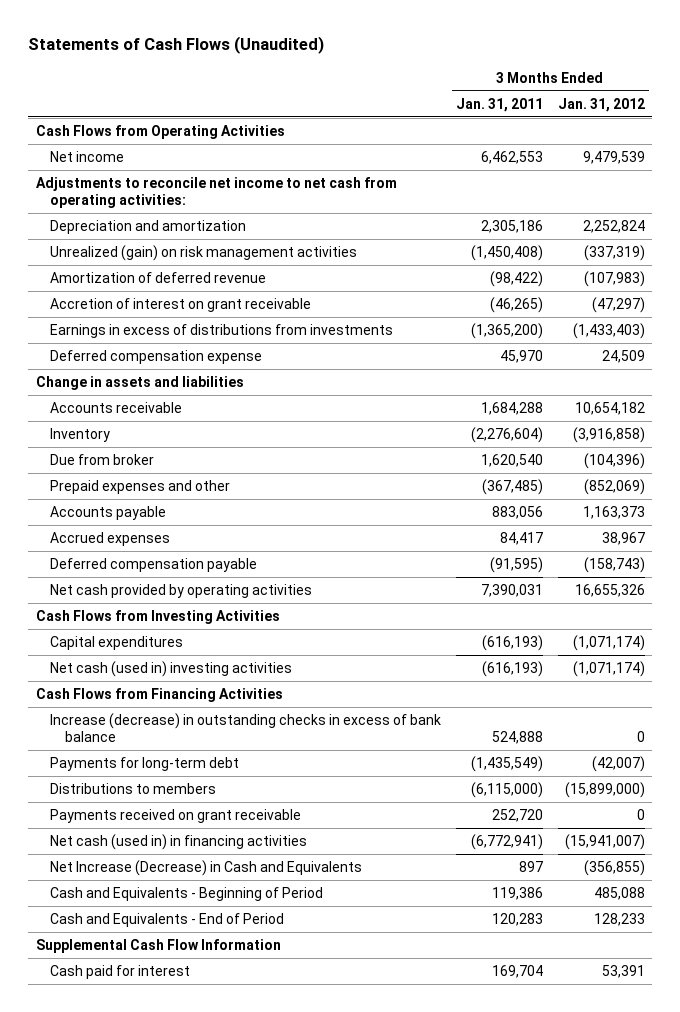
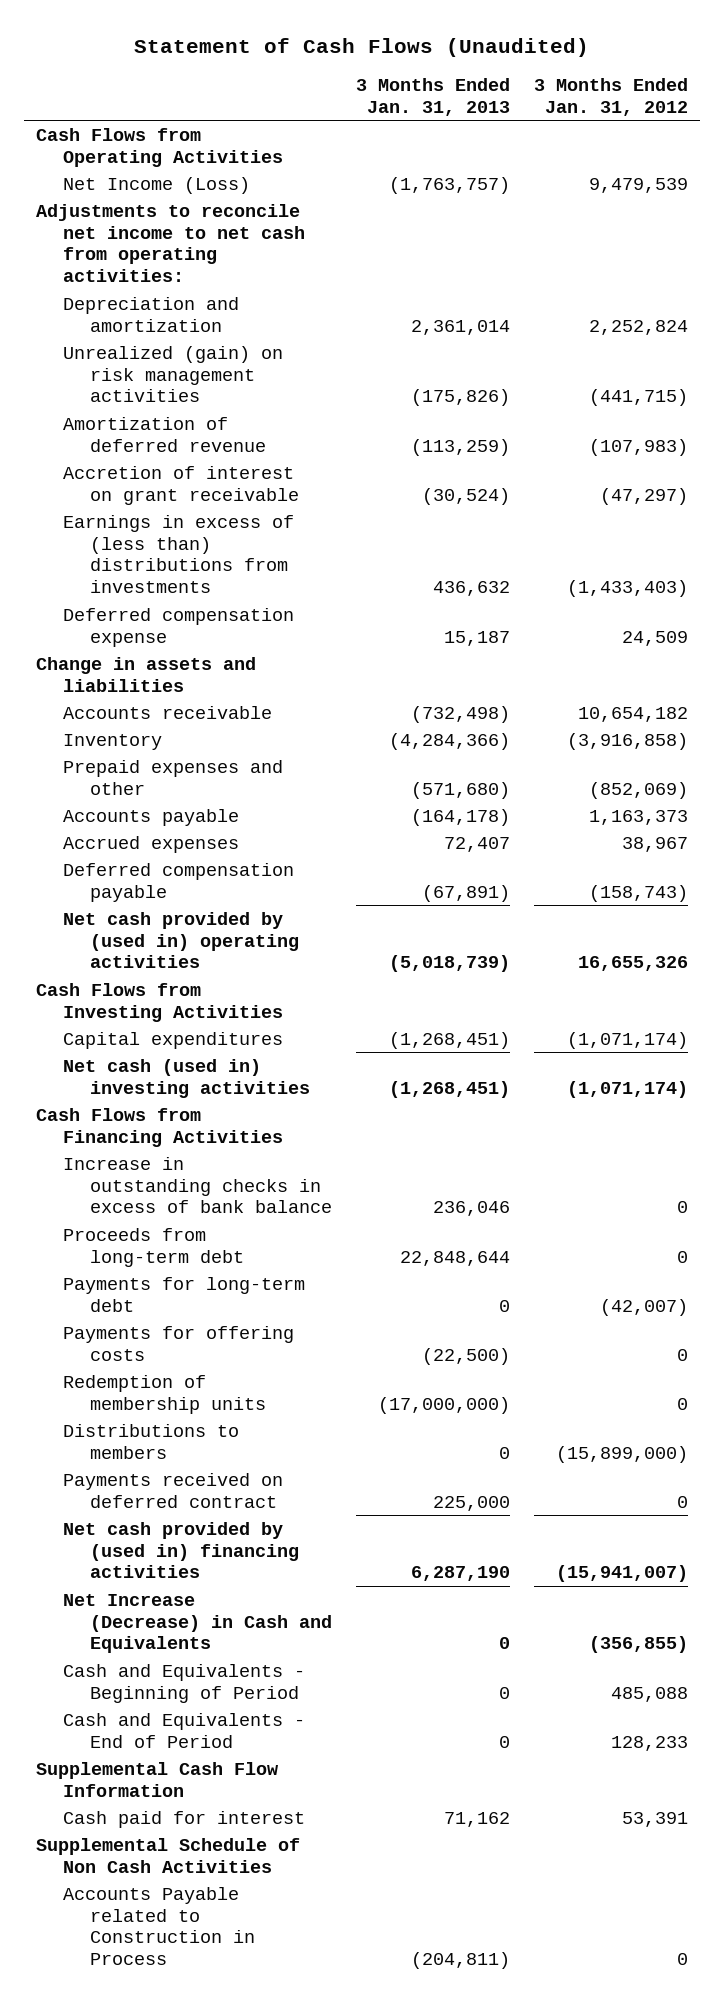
- Statements of Cash Flows (Unaudited)
+ Statement of Cash Flows (Unaudited)
- | 3 Months Ended Jan. 31, 2011 | 3 Months Ended Jan. 31, 2012
+ | 3 Months Ended Jan. 31, 2013 | 3 Months Ended Jan. 31, 2012
- Net income | 6,462,553 | 9,479,539
+ Net Income (Loss) | (1,763,757) | 9,479,539
- Unrealized (gain) on risk management activities | (1,450,408) | (337,319)
+ Unrealized (gain) on risk management activities | (175,826) | (441,715)
- Earnings in excess of distributions from investments | (1,365,200) | (1,433,403)
+ Earnings in excess of (less than) distributions from investments | 436,632 | (1,433,403)
- Due from broker | 1,620,540 | (104,396)
- Net cash provided by operating activities | 7,390,031 | 16,655,326
+ Net cash provided by (used in) operating activities | (5,018,739) | 16,655,326
- Increase (decrease) in outstanding checks in excess of bank balance | 524,888 | 0
+ Increase in outstanding checks in excess of bank balance | 236,046 | 0
+ Proceeds from long-term debt | 22,848,644 | 0
+ Payments for offering costs | (22,500) | 0
+ Redemption of membership units | (17,000,000) | 0
- Payments received on grant receivable | 252,720 | 0
- Net cash (used in) in financing activities | (6,772,941) | (15,941,007)
+ Payments received on deferred contract | 225,000 | 0
+ Net cash provided by (used in) financing activities | 6,287,190 | (15,941,007)
+ Supplemental Schedule of Non Cash Activities
+ Accounts Payable related to Construction in Process | (204,811) | 0

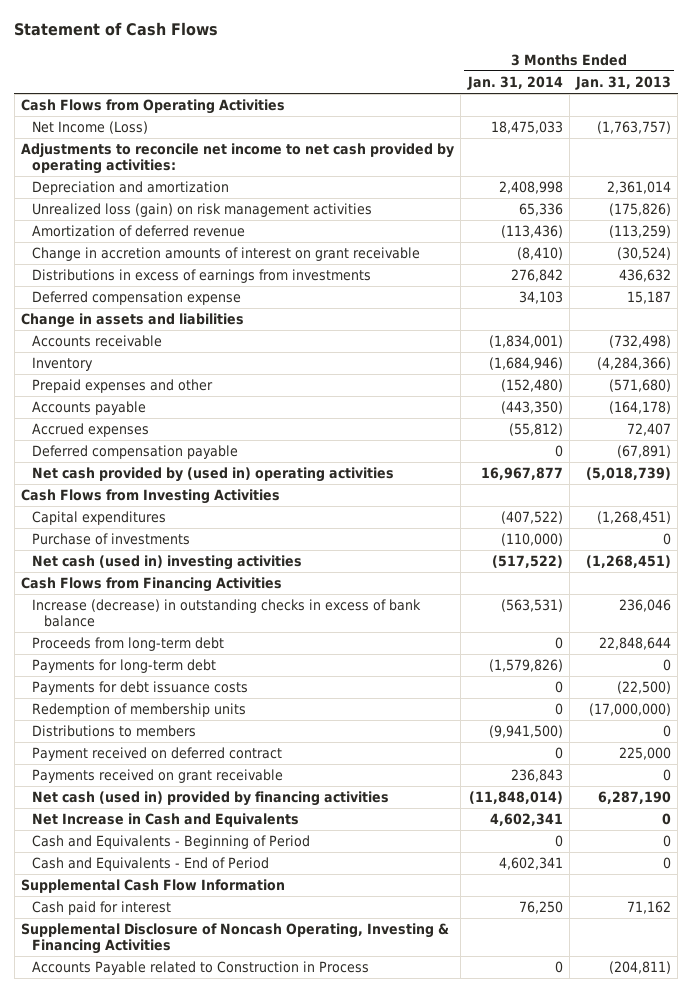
- Statement of Cash Flows (Unaudited)
+ Statement of Cash Flows
- | 3 Months Ended Jan. 31, 2013 | 3 Months Ended Jan. 31, 2012
+ | 3 Months Ended Jan. 31, 2014 | 3 Months Ended Jan. 31, 2013
- Adjustments to reconcile net income to net cash from operating activities:
+ Adjustments to reconcile net income to net cash provided by operating activities:
- Unrealized (gain) on risk management activities | (175,826) | (441,715)
+ Unrealized loss (gain) on risk management activities | 65,336 | (175,826)
- Accretion of interest on grant receivable | (30,524) | (47,297)
- Earnings in excess of (less than) distributions from investments | 436,632 | (1,433,403)
+ Change in accretion amounts of interest on grant receivable | (8,410) | (30,524)
+ Distributions in excess of earnings from investments | 276,842 | 436,632
+ Purchase of investments | (110,000) | 0
- Increase in outstanding checks in excess of bank balance | 236,046 | 0
+ Increase (decrease) in outstanding checks in excess of bank balance | (563,531) | 236,046
- Payments for offering costs | (22,500) | 0
+ Payments for debt issuance costs | 0 | (22,500)
- Payments received on deferred contract | 225,000 | 0
- Net cash provided by (used in) financing activities | 6,287,190 | (15,941,007)
- Net Increase (Decrease) in Cash and Equivalents | 0 | (356,855)
+ Payment received on deferred contract | 0 | 225,000
+ Payments received on grant receivable | 236,843 | 0
+ Net cash (used in) provided by financing activities | (11,848,014) | 6,287,190
+ Net Increase in Cash and Equivalents | 4,602,341 | 0
- Supplemental Schedule of Non Cash Activities
+ Supplemental Disclosure of Noncash Operating, Investing & Financing Activities

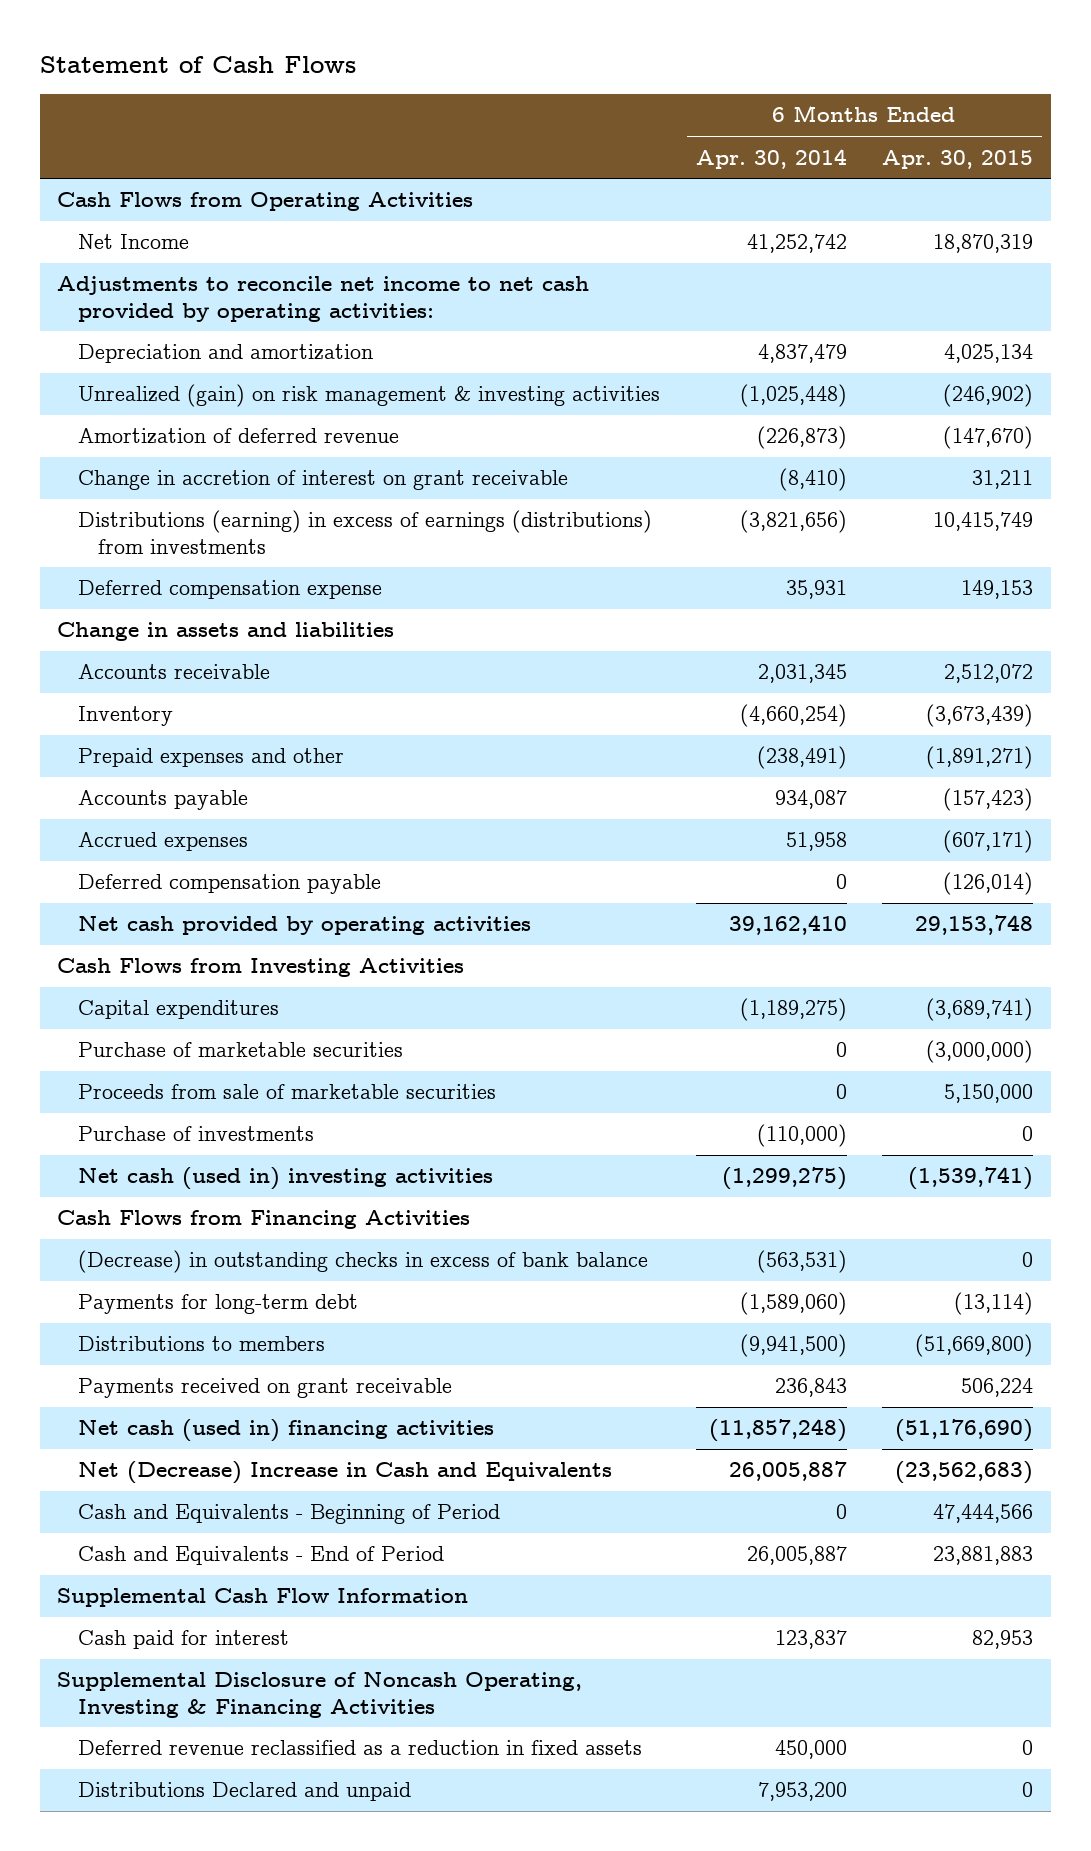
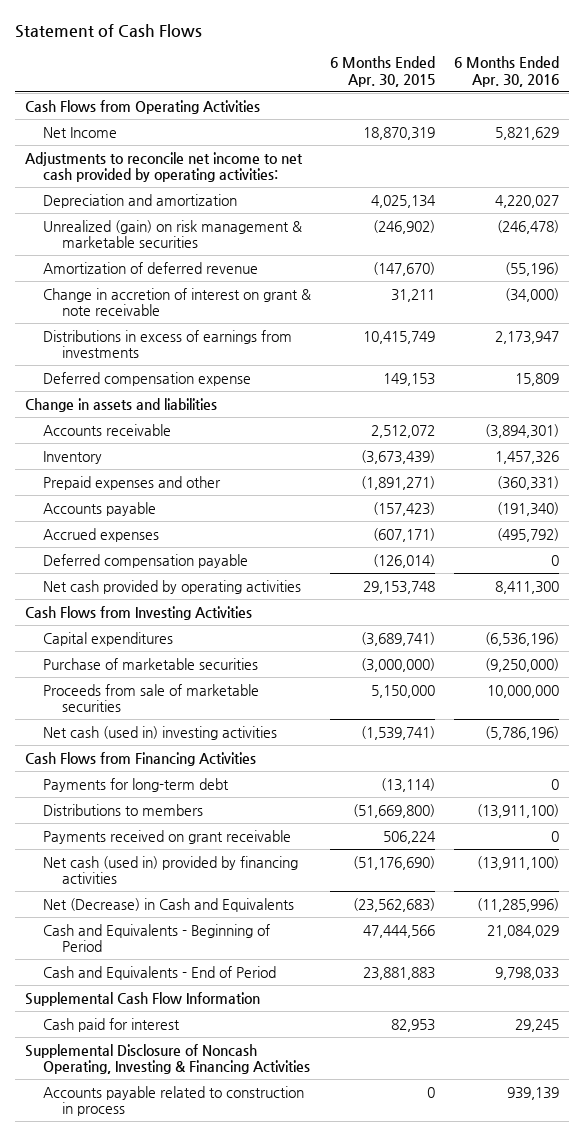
- | 6 Months Ended Apr. 30, 2014 | 6 Months Ended Apr. 30, 2015
+ | 6 Months Ended Apr. 30, 2015 | 6 Months Ended Apr. 30, 2016
- Unrealized (gain) on risk management & investing activities | (1,025,448) | (246,902)
+ Unrealized (gain) on risk management & marketable securities | (246,902) | (246,478)
- Change in accretion of interest on grant receivable | (8,410) | 31,211
- Distributions (earning) in excess of earnings (distributions) from investments | (3,821,656) | 10,415,749
+ Change in accretion of interest on grant & note receivable | 31,211 | (34,000)
+ Distributions in excess of earnings from investments | 10,415,749 | 2,173,947
- Purchase of investments | (110,000) | 0
- (Decrease) in outstanding checks in excess of bank balance | (563,531) | 0
- Net cash (used in) financing activities | (11,857,248) | (51,176,690)
- Net (Decrease) Increase in Cash and Equivalents | 26,005,887 | (23,562,683)
+ Net cash (used in) provided by financing activities | (51,176,690) | (13,911,100)
+ Net (Decrease) in Cash and Equivalents | (23,562,683) | (11,285,996)
- Deferred revenue reclassified as a reduction in fixed assets | 450,000 | 0
- Distributions Declared and unpaid | 7,953,200 | 0
+ Accounts payable related to construction in process | 0 | 939,139

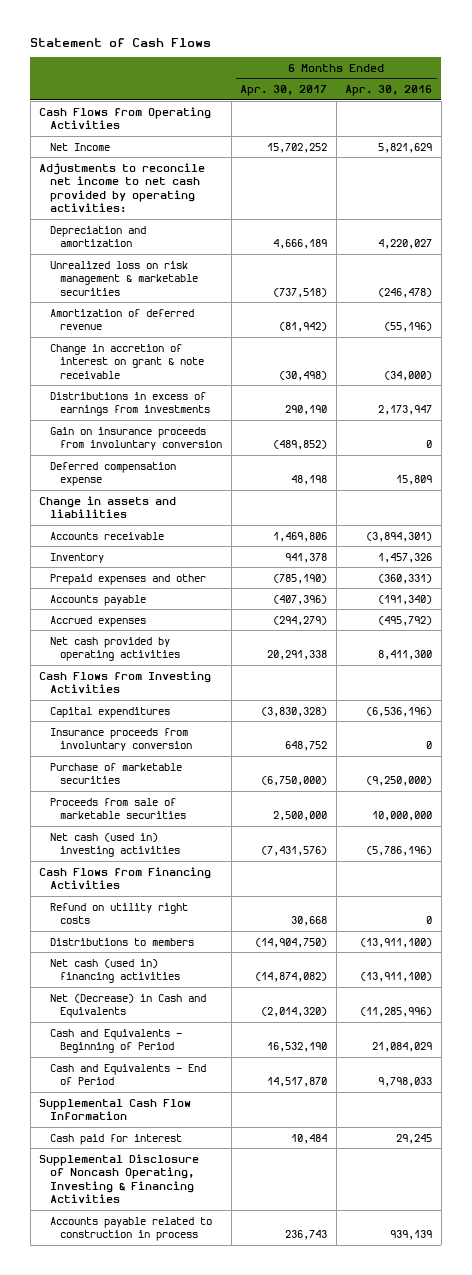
- | 6 Months Ended Apr. 30, 2015 | 6 Months Ended Apr. 30, 2016
+ | 6 Months Ended Apr. 30, 2017 | 6 Months Ended Apr. 30, 2016
- Unrealized (gain) on risk management & marketable securities | (246,902) | (246,478)
+ Unrealized loss on risk management & marketable securities | (737,518) | (246,478)
+ Gain on insurance proceeds from involuntary conversion | (489,852) | 0
- Deferred compensation payable | (126,014) | 0
+ Insurance proceeds from involuntary conversion | 648,752 | 0
- Payments for long-term debt | (13,114) | 0
+ Refund on utility right costs | 30,668 | 0
- Payments received on grant receivable | 506,224 | 0
- Net cash (used in) provided by financing activities | (51,176,690) | (13,911,100)
+ Net cash (used in) financing activities | (14,874,082) | (13,911,100)

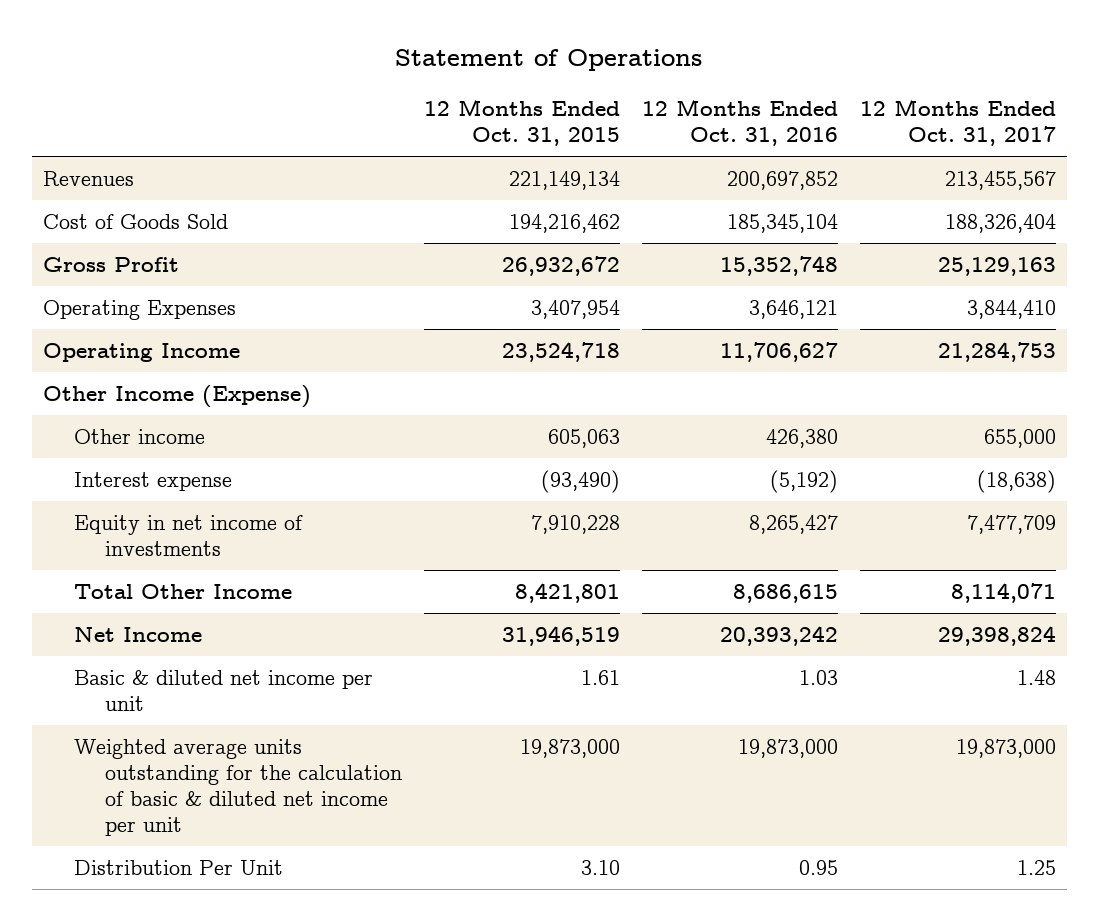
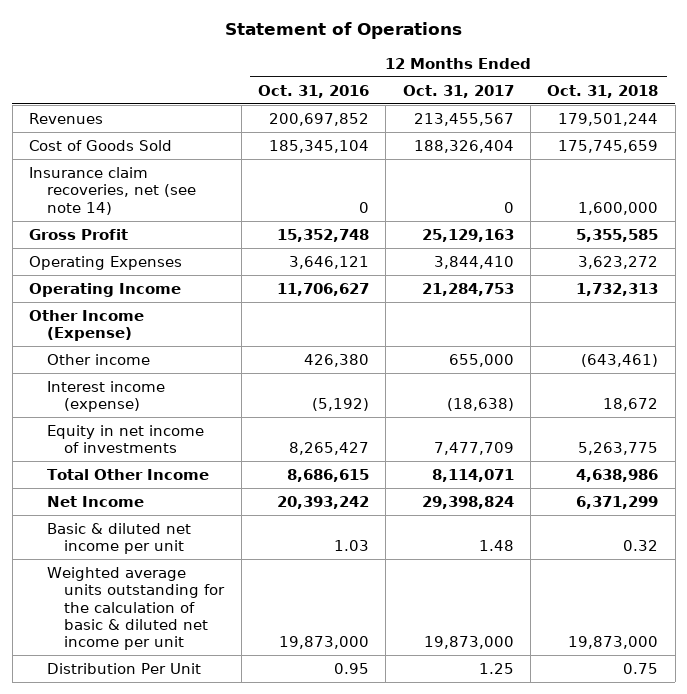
- | 12 Months Ended Oct. 31, 2015 | 12 Months Ended Oct. 31, 2016 | 12 Months Ended Oct. 31, 2017
+ | 12 Months Ended Oct. 31, 2016 | 12 Months Ended Oct. 31, 2017 | 12 Months Ended Oct. 31, 2018
+ Insurance claim recoveries, net (see note 14) | 0 | 0 | 1,600,000
- Interest expense | (93,490) | (5,192) | (18,638)
+ Interest income (expense) | (5,192) | (18,638) | 18,672

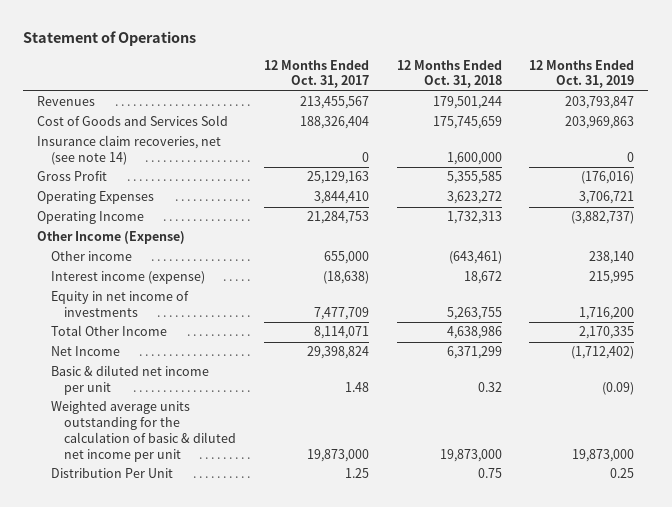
- | 12 Months Ended Oct. 31, 2016 | 12 Months Ended Oct. 31, 2017 | 12 Months Ended Oct. 31, 2018
+ | 12 Months Ended Oct. 31, 2017 | 12 Months Ended Oct. 31, 2018 | 12 Months Ended Oct. 31, 2019
- Cost of Goods Sold | 185,345,104 | 188,326,404 | 175,745,659
+ Cost of Goods and Services Sold | 188,326,404 | 175,745,659 | 203,969,863
- Equity in net income of investments | 8,265,427 | 7,477,709 | 5,263,775
+ Equity in net income of investments | 7,477,709 | 5,263,755 | 1,716,200

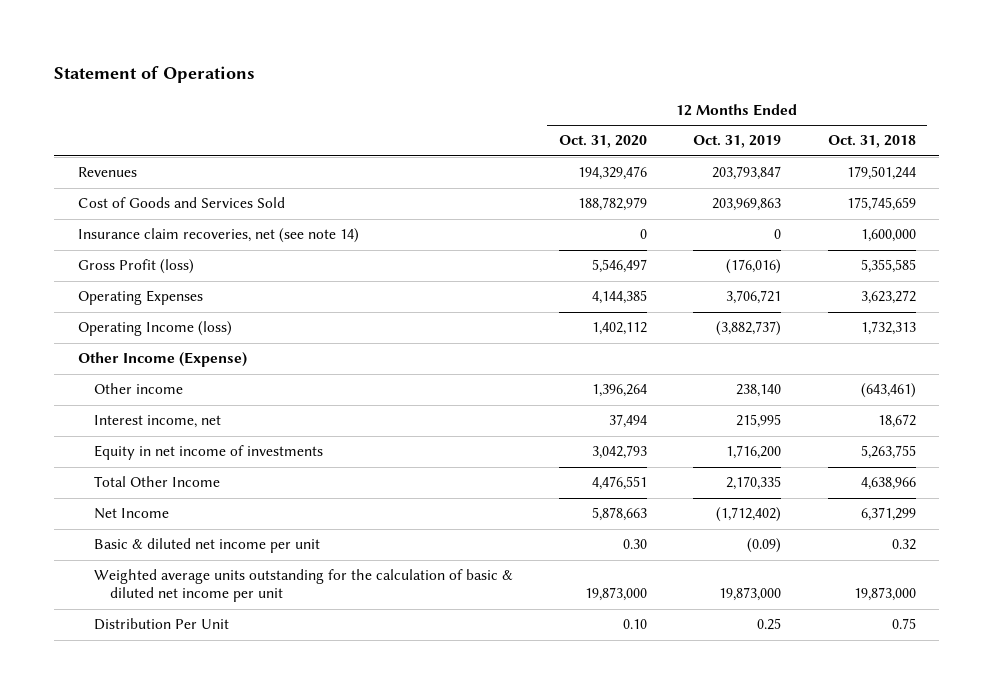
- | 12 Months Ended Oct. 31, 2017 | 12 Months Ended Oct. 31, 2018 | 12 Months Ended Oct. 31, 2019
+ | 12 Months Ended Oct. 31, 2020 | 12 Months Ended Oct. 31, 2019 | 12 Months Ended Oct. 31, 2018
- Gross Profit | 25,129,163 | 5,355,585 | (176,016)
+ Gross Profit (loss) | 5,546,497 | (176,016) | 5,355,585
- Operating Income | 21,284,753 | 1,732,313 | (3,882,737)
+ Operating Income (loss) | 1,402,112 | (3,882,737) | 1,732,313
- Interest income (expense) | (18,638) | 18,672 | 215,995
+ Interest income, net | 37,494 | 215,995 | 18,672
- Total Other Income | 8,114,071 | 4,638,986 | 2,170,335
+ Total Other Income | 4,476,551 | 2,170,335 | 4,638,966

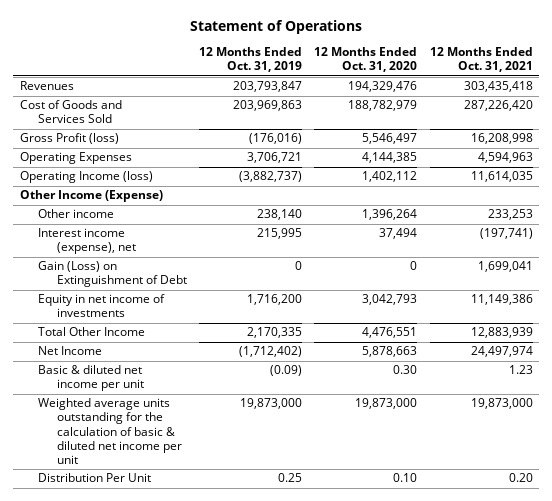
- | 12 Months Ended Oct. 31, 2020 | 12 Months Ended Oct. 31, 2019 | 12 Months Ended Oct. 31, 2018
+ | 12 Months Ended Oct. 31, 2019 | 12 Months Ended Oct. 31, 2020 | 12 Months Ended Oct. 31, 2021
- Insurance claim recoveries, net (see note 14) | 0 | 0 | 1,600,000
- Interest income, net | 37,494 | 215,995 | 18,672
+ Interest income (expense), net | 215,995 | 37,494 | (197,741)
+ Gain (Loss) on Extinguishment of Debt | 0 | 0 | 1,699,041

